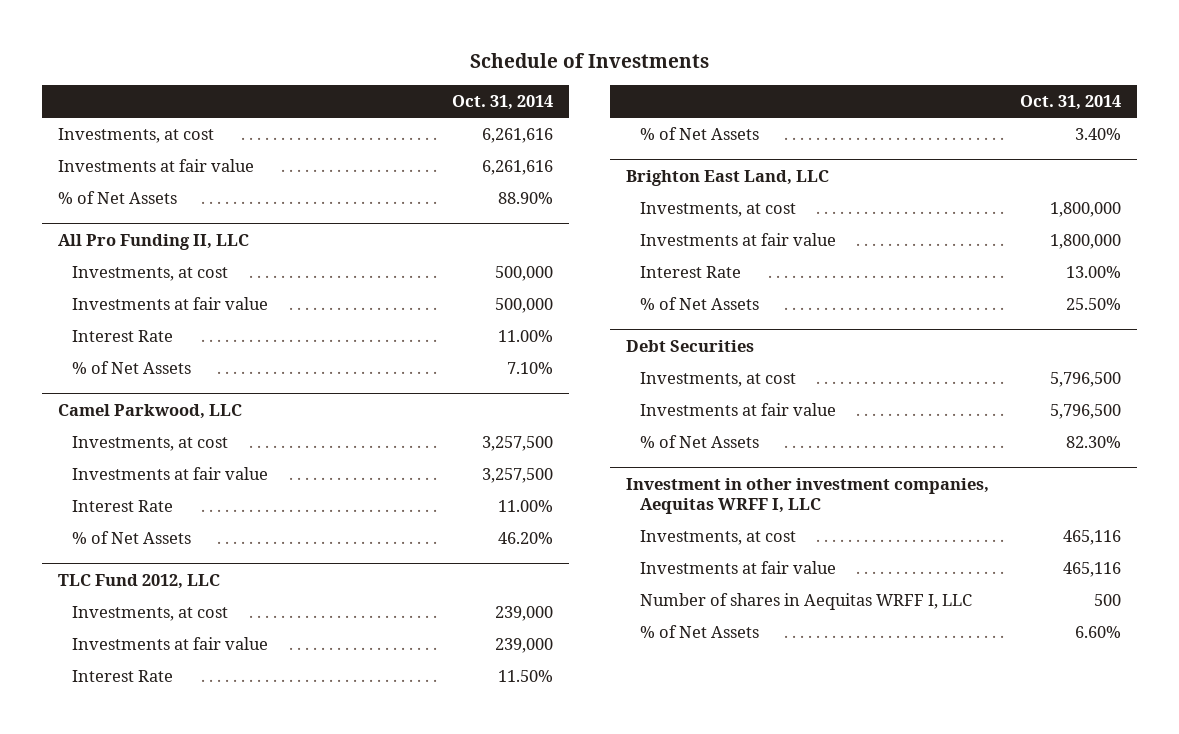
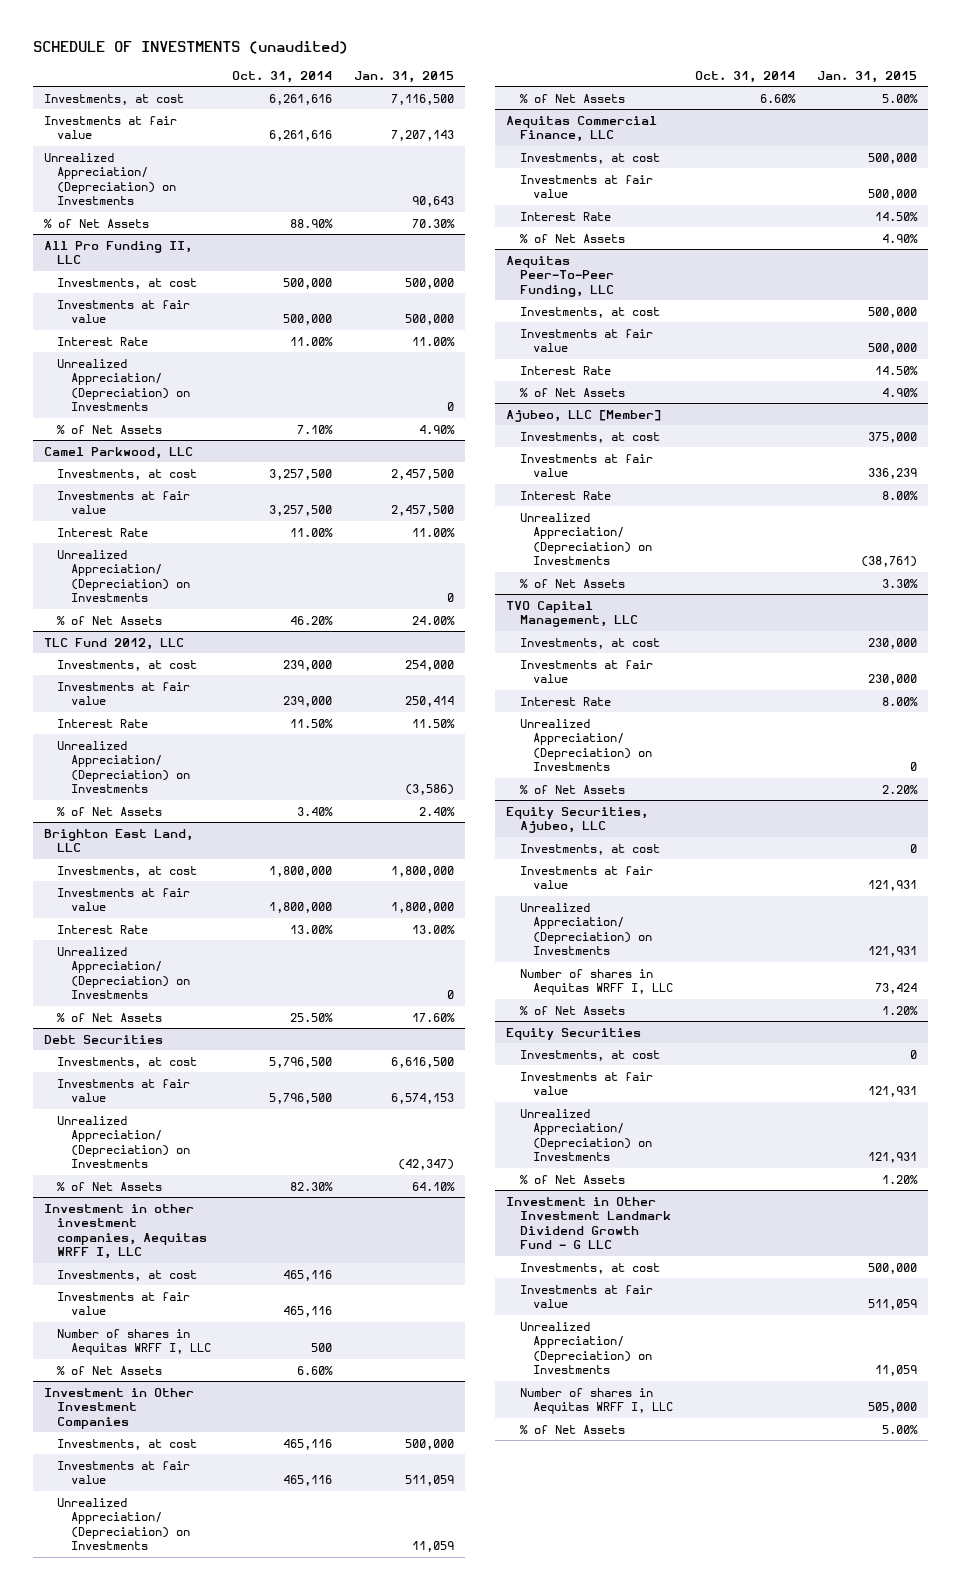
- Schedule of Investments
+ SCHEDULE OF INVESTMENTS (unaudited)
- | Oct. 31, 2014
+ | Oct. 31, 2014 | Jan. 31, 2015
+ Unrealized Appreciation/ (Depreciation) on Investments | | 90,643
@ All Pro Funding II, LLC
+ Unrealized Appreciation/ (Depreciation) on Investments | | 0
@ Camel Parkwood, LLC
+ Unrealized Appreciation/ (Depreciation) on Investments | | 0
@ TLC Fund 2012, LLC
+ Unrealized Appreciation/ (Depreciation) on Investments | | (3,586)
@ Brighton East Land, LLC
+ Unrealized Appreciation/ (Depreciation) on Investments | | 0
@ Debt Securities
+ Unrealized Appreciation/ (Depreciation) on Investments | | (42,347)
+ Investment in Other Investment Companies
+ Investments, at cost | 465,116 | 500,000
+ Investments at fair value | 465,116 | 511,059
+ Unrealized Appreciation/ (Depreciation) on Investments | | 11,059
+ % of Net Assets | 6.60% | 5.00%
+ Aequitas Commercial Finance, LLC
+ Investments, at cost | | 500,000
+ Investments at fair value | | 500,000
+ Interest Rate | | 14.50%
+ % of Net Assets | | 4.90%
+ Aequitas Peer-To-Peer Funding, LLC
+ Investments, at cost | | 500,000
+ Investments at fair value | | 500,000
+ Interest Rate | | 14.50%
+ % of Net Assets | | 4.90%
+ Ajubeo, LLC [Member]
+ Investments, at cost | | 375,000
+ Investments at fair value | | 336,239
+ Interest Rate | | 8.00%
+ Unrealized Appreciation/ (Depreciation) on Investments | | (38,761)
+ % of Net Assets | | 3.30%
+ TVO Capital Management, LLC
+ Investments, at cost | | 230,000
+ Investments at fair value | | 230,000
+ Interest Rate | | 8.00%
+ Unrealized Appreciation/ (Depreciation) on Investments | | 0
+ % of Net Assets | | 2.20%
+ Equity Securities, Ajubeo, LLC
+ Investments, at cost | | 0
+ Investments at fair value | | 121,931
+ Unrealized Appreciation/ (Depreciation) on Investments | | 121,931
+ Number of shares in Aequitas WRFF I, LLC | | 73,424
+ % of Net Assets | | 1.20%
+ Equity Securities
+ Investments, at cost | | 0
+ Investments at fair value | | 121,931
+ Unrealized Appreciation/ (Depreciation) on Investments | | 121,931
+ % of Net Assets | | 1.20%
+ Investment in Other Investment Landmark Dividend Growth Fund - G LLC
+ Investments, at cost | | 500,000
+ Investments at fair value | | 511,059
+ Unrealized Appreciation/ (Depreciation) on Investments | | 11,059
+ Number of shares in Aequitas WRFF I, LLC | | 505,000
+ % of Net Assets | | 5.00%

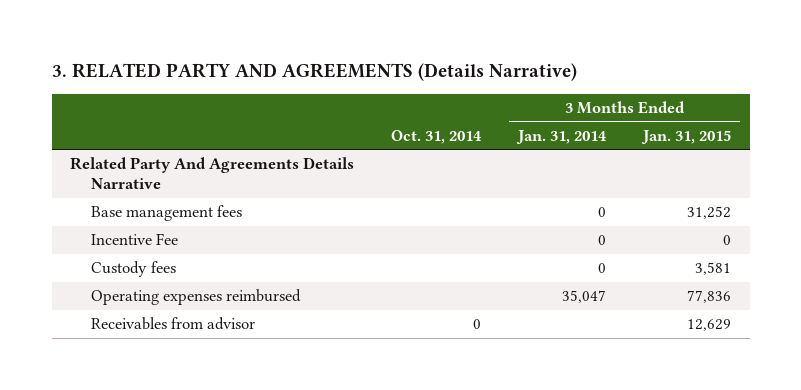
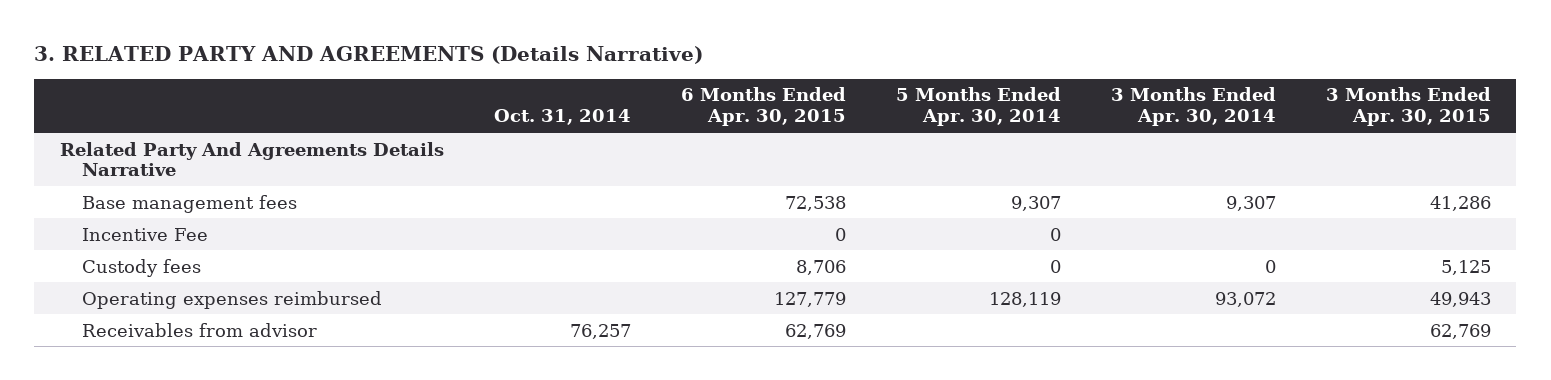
- | Oct. 31, 2014 | 3 Months Ended Jan. 31, 2014 | 3 Months Ended Jan. 31, 2015
+ | Oct. 31, 2014 | 6 Months Ended Apr. 30, 2015 | 5 Months Ended Apr. 30, 2014 | 3 Months Ended Apr. 30, 2014 | 3 Months Ended Apr. 30, 2015
- Receivables from advisor | 0 | | 12,629
+ Receivables from advisor | 76,257 | 62,769 | | | 62,769

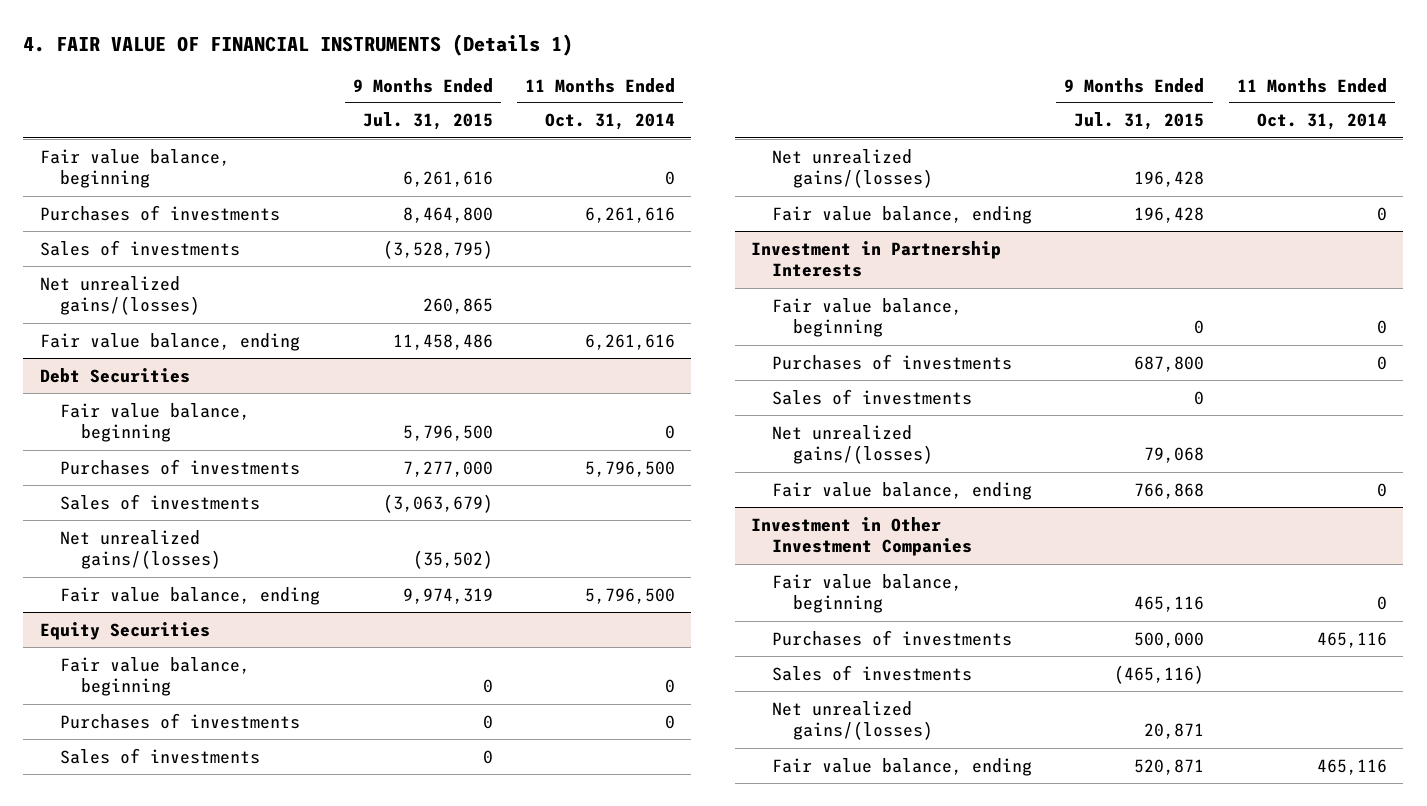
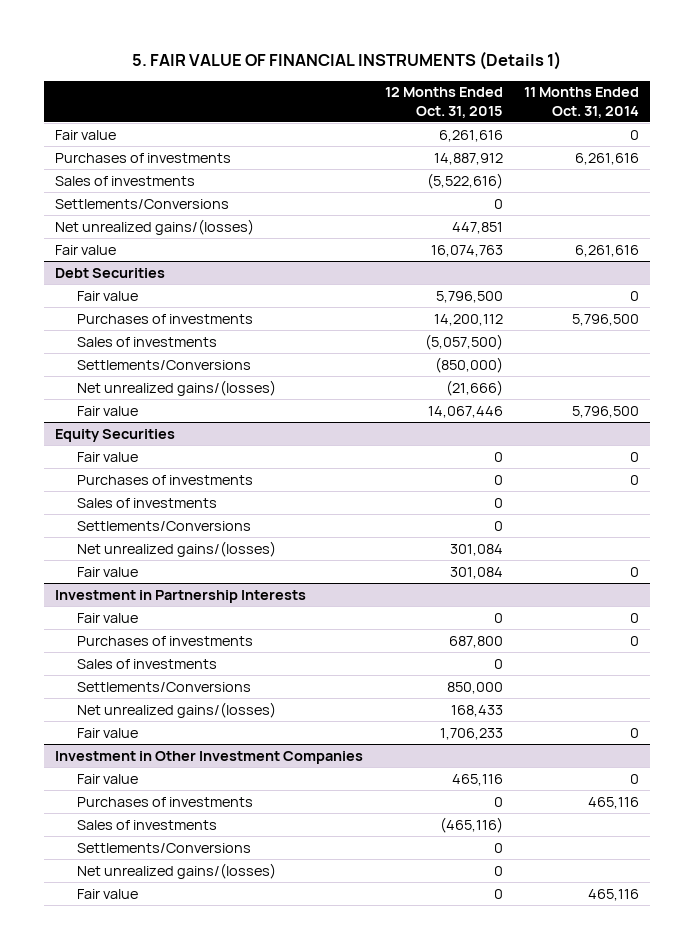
- 4. FAIR VALUE OF FINANCIAL INSTRUMENTS (Details 1)
+ 5. FAIR VALUE OF FINANCIAL INSTRUMENTS (Details 1)
- | 9 Months Ended Jul. 31, 2015 | 11 Months Ended Oct. 31, 2014
+ | 12 Months Ended Oct. 31, 2015 | 11 Months Ended Oct. 31, 2014
- Fair value balance, beginning | 6,261,616 | 0
+ Fair value | 6,261,616 | 0
+ Settlements/Conversions | 0 |
- Fair value balance, ending | 11,458,486 | 6,261,616
+ Fair value | 16,074,763 | 6,261,616
@ Debt Securities
- Fair value balance, beginning | 5,796,500 | 0
+ Fair value | 5,796,500 | 0
+ Settlements/Conversions | (850,000) |
- Fair value balance, ending | 9,974,319 | 5,796,500
+ Fair value | 14,067,446 | 5,796,500
@ Equity Securities
- Fair value balance, beginning | 0 | 0
+ Fair value | 0 | 0
+ Settlements/Conversions | 0 |
- Fair value balance, ending | 196,428 | 0
+ Fair value | 301,084 | 0
@ Investment in Partnership Interests
- Fair value balance, beginning | 0 | 0
+ Fair value | 0 | 0
+ Settlements/Conversions | 850,000 |
- Fair value balance, ending | 766,868 | 0
+ Fair value | 1,706,233 | 0
@ Investment in Other Investment Companies
- Fair value balance, beginning | 465,116 | 0
+ Fair value | 465,116 | 0
+ Settlements/Conversions | 0 |
- Fair value balance, ending | 520,871 | 465,116
+ Fair value | 0 | 465,116

